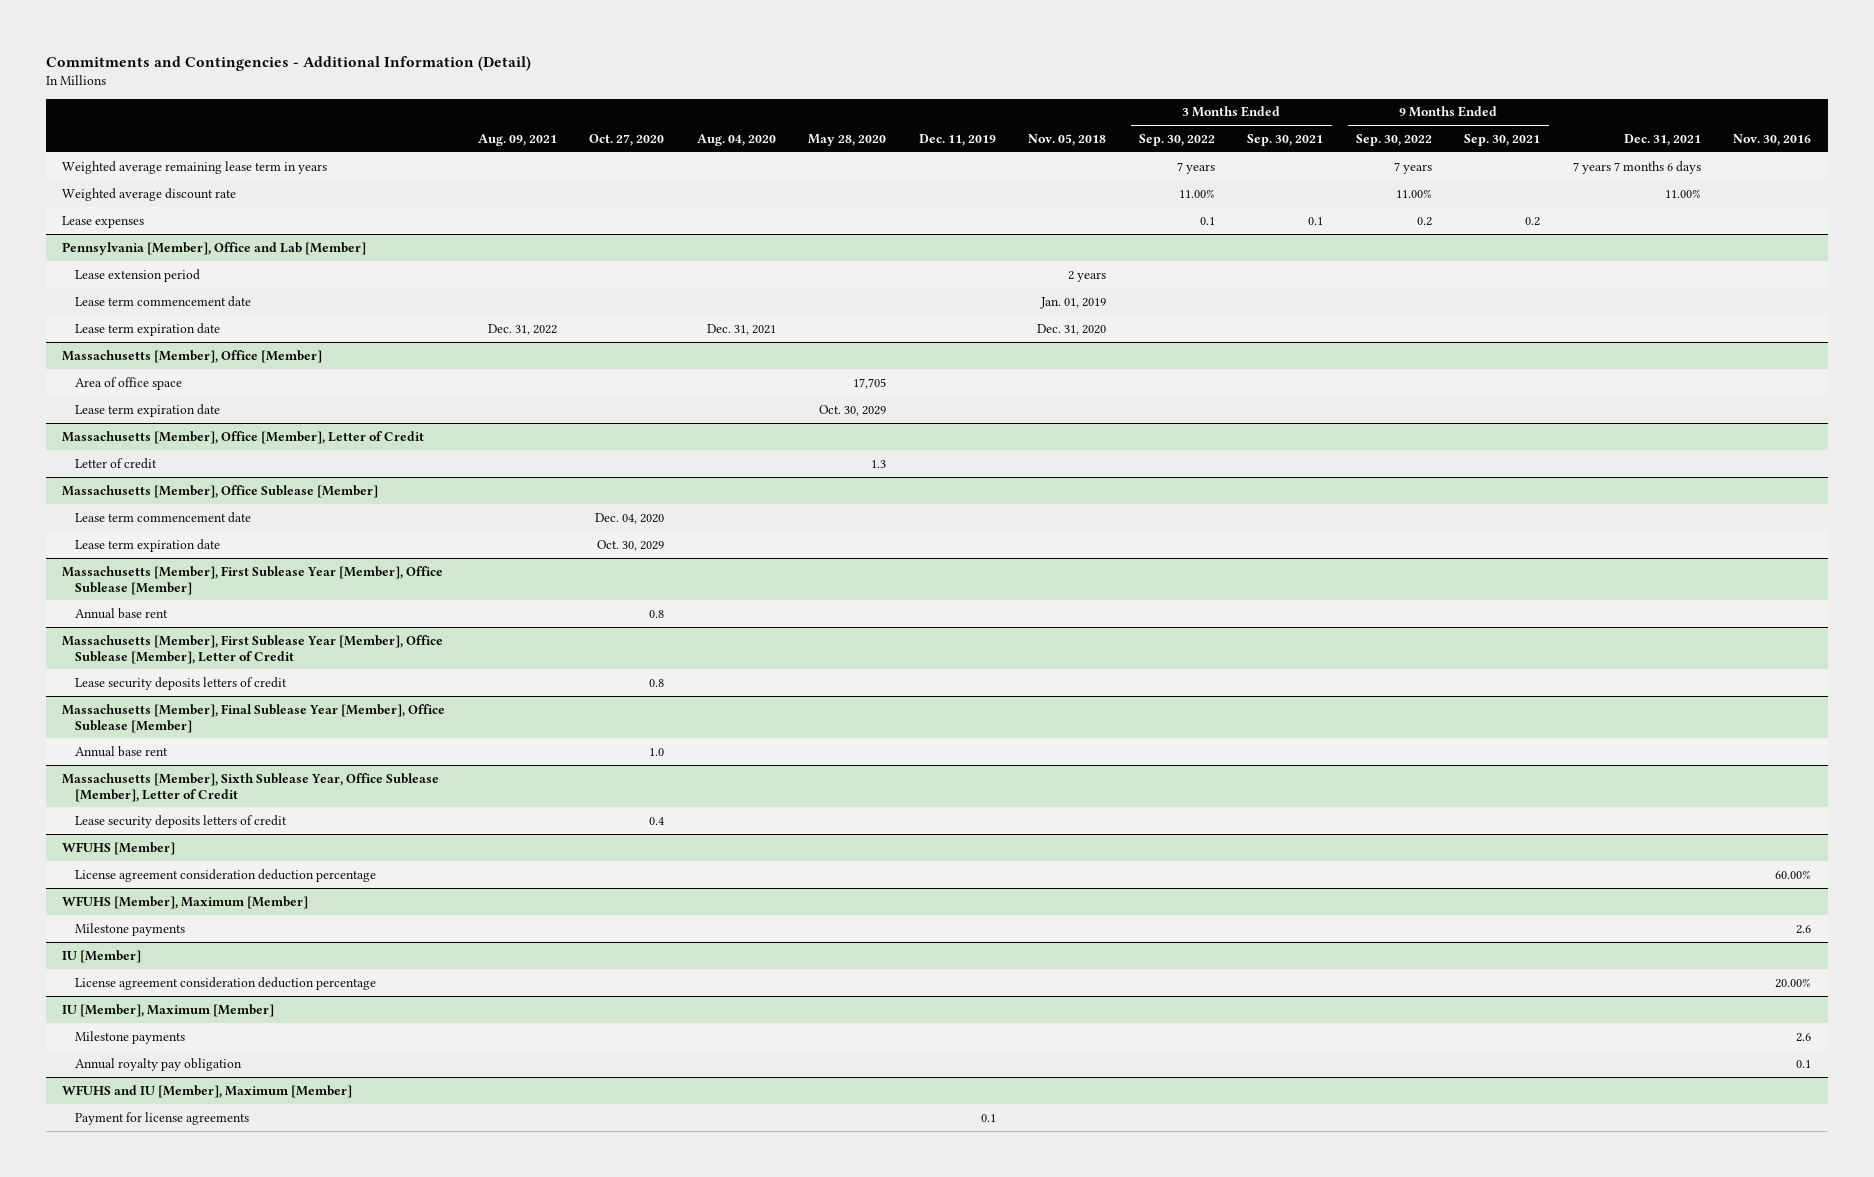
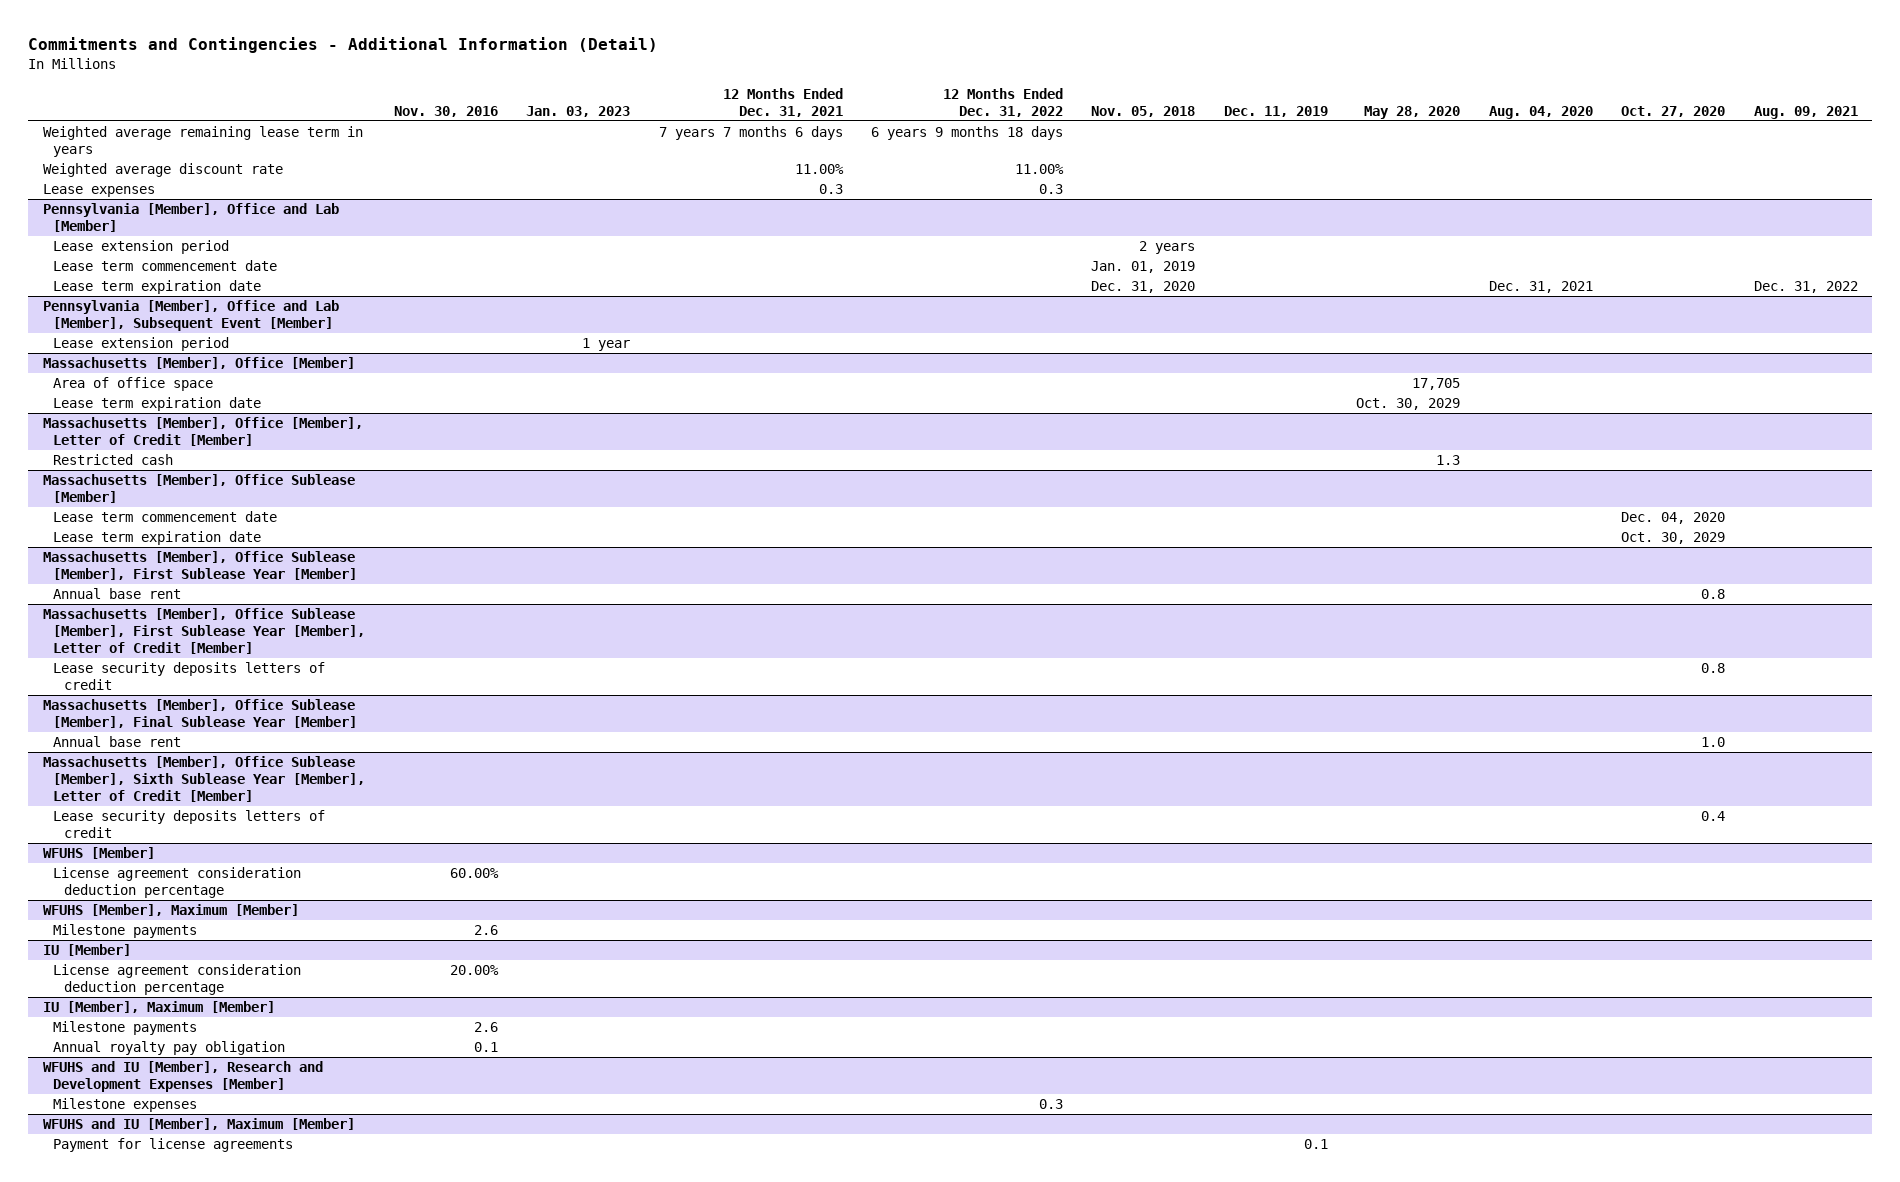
- | Aug. 09, 2021 | Oct. 27, 2020 | Aug. 04, 2020 | May 28, 2020 | Dec. 11, 2019 | Nov. 05, 2018 | 3 Months Ended Sep. 30, 2022 | 3 Months Ended Sep. 30, 2021 | 9 Months Ended Sep. 30, 2022 | 9 Months Ended Sep. 30, 2021 | Dec. 31, 2021 | Nov. 30, 2016
+ | Nov. 30, 2016 | Jan. 03, 2023 | 12 Months Ended Dec. 31, 2021 | 12 Months Ended Dec. 31, 2022 | Nov. 05, 2018 | Dec. 11, 2019 | May 28, 2020 | Aug. 04, 2020 | Oct. 27, 2020 | Aug. 09, 2021
+ Pennsylvania [Member], Office and Lab [Member], Subsequent Event [Member]
+ Lease extension period | | 1 year | | | | | | | |
- Massachusetts [Member], Office [Member], Letter of Credit
- Letter of credit | | | | 1.3 | | | | | | | |
+ Massachusetts [Member], Office [Member], Letter of Credit [Member]
+ Restricted cash | | | | | | | 1.3 | | |
- Massachusetts [Member], First Sublease Year [Member], Office Sublease [Member]
+ Massachusetts [Member], Office Sublease [Member], First Sublease Year [Member]
- Massachusetts [Member], First Sublease Year [Member], Office Sublease [Member], Letter of Credit
+ Massachusetts [Member], Office Sublease [Member], First Sublease Year [Member], Letter of Credit [Member]
- Massachusetts [Member], Final Sublease Year [Member], Office Sublease [Member]
+ Massachusetts [Member], Office Sublease [Member], Final Sublease Year [Member]
- Massachusetts [Member], Sixth Sublease Year, Office Sublease [Member], Letter of Credit
+ Massachusetts [Member], Office Sublease [Member], Sixth Sublease Year [Member], Letter of Credit [Member]
+ WFUHS and IU [Member], Research and Development Expenses [Member]
+ Milestone expenses | | | | 0.3 | | | | | |

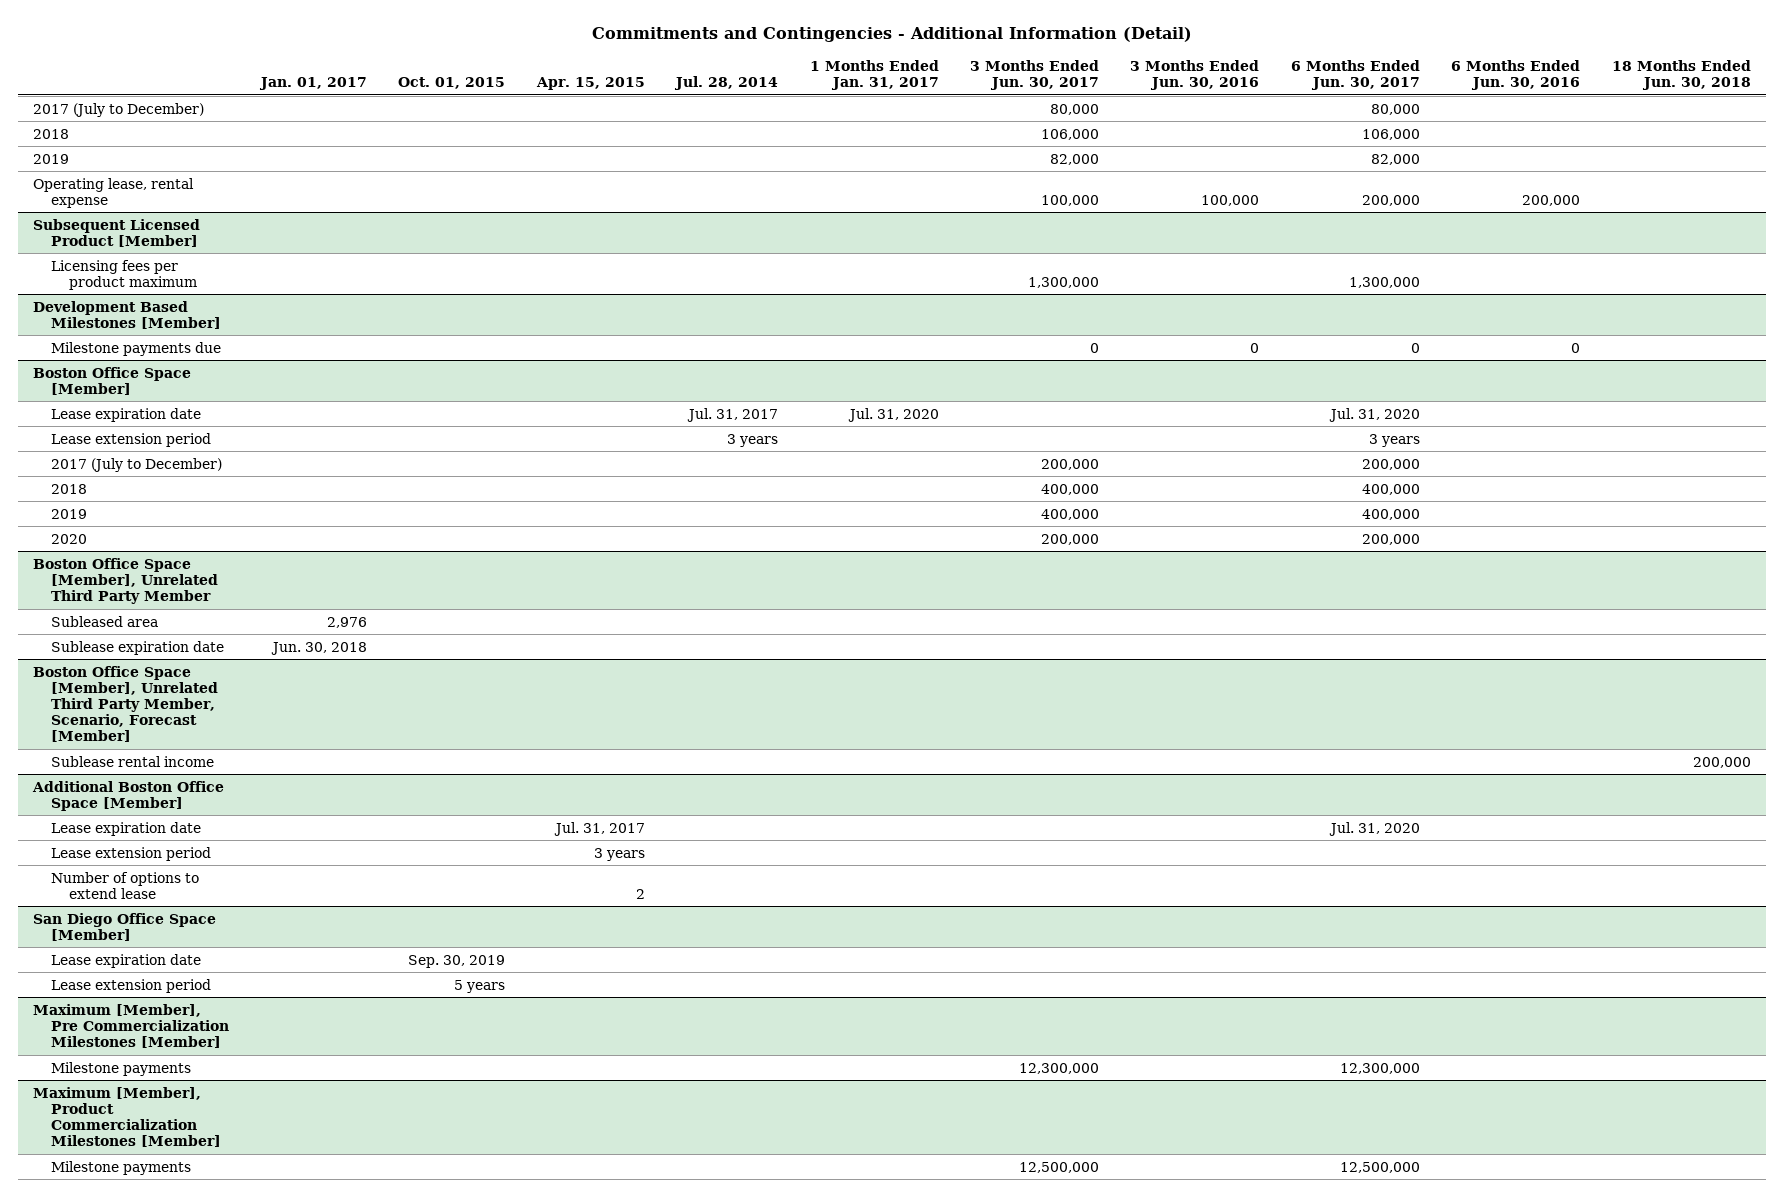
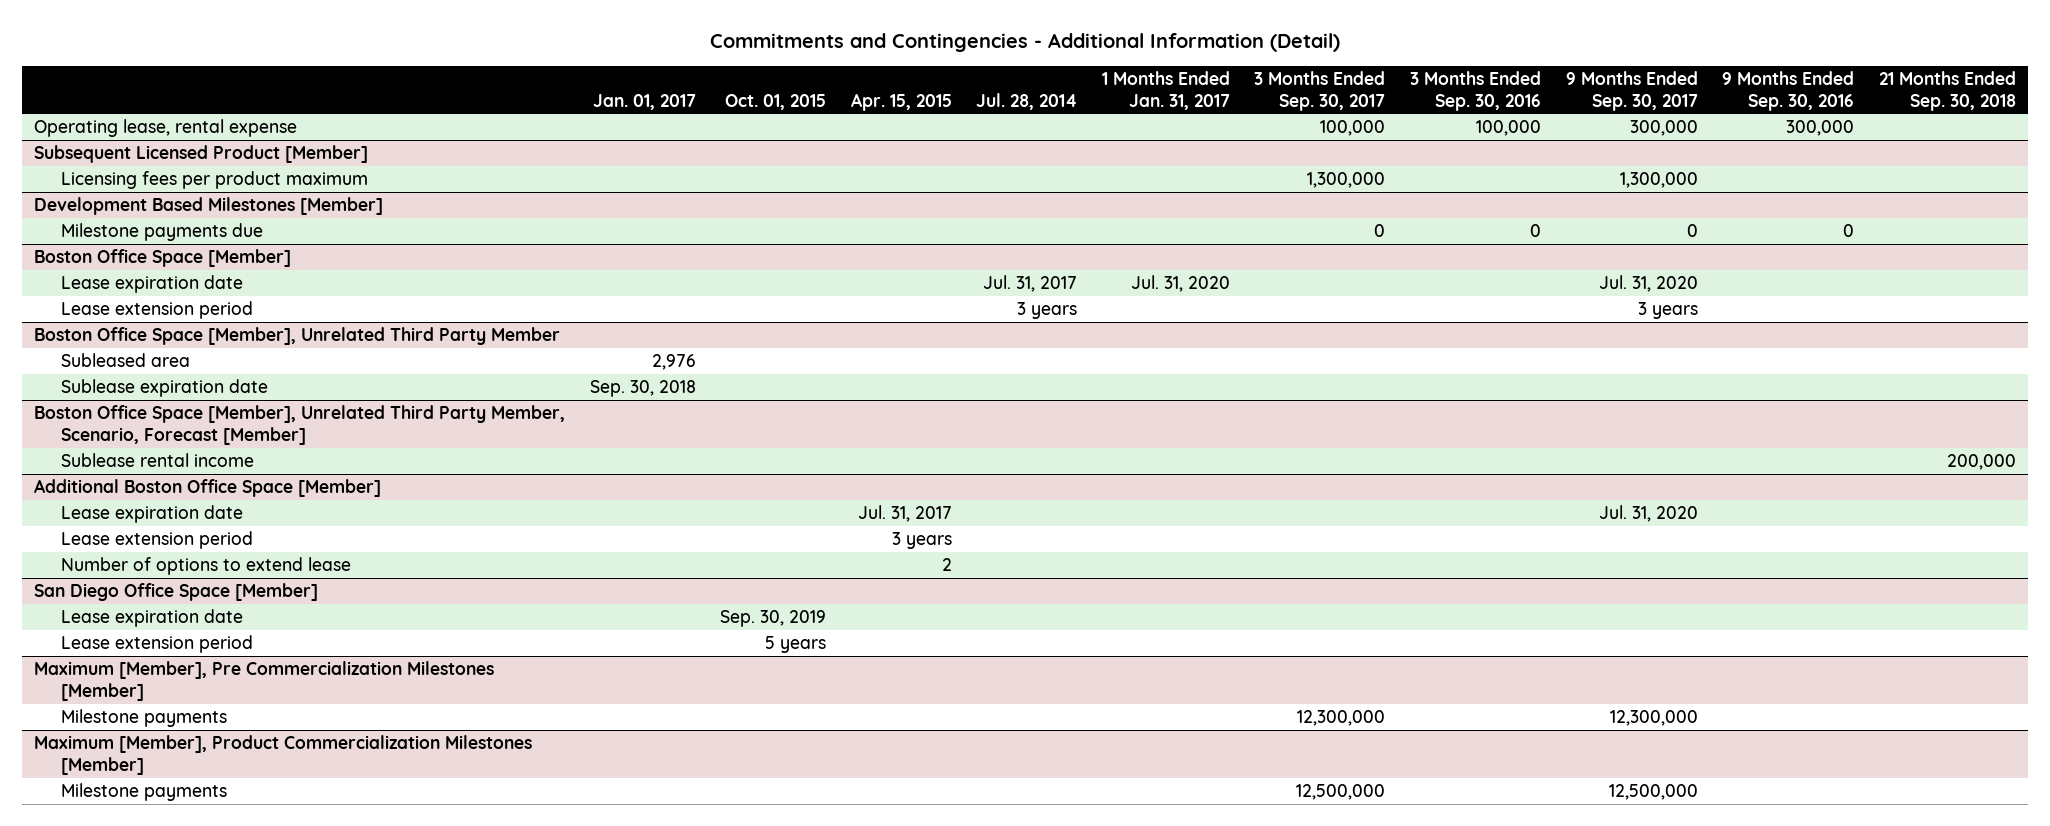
- | Jan. 01, 2017 | Oct. 01, 2015 | Apr. 15, 2015 | Jul. 28, 2014 | 1 Months Ended Jan. 31, 2017 | 3 Months Ended Jun. 30, 2017 | 3 Months Ended Jun. 30, 2016 | 6 Months Ended Jun. 30, 2017 | 6 Months Ended Jun. 30, 2016 | 18 Months Ended Jun. 30, 2018
+ | Jan. 01, 2017 | Oct. 01, 2015 | Apr. 15, 2015 | Jul. 28, 2014 | 1 Months Ended Jan. 31, 2017 | 3 Months Ended Sep. 30, 2017 | 3 Months Ended Sep. 30, 2016 | 9 Months Ended Sep. 30, 2017 | 9 Months Ended Sep. 30, 2016 | 21 Months Ended Sep. 30, 2018
- 2017 (July to December) | | | | | | 80,000 | | 80,000 | |
- 2018 | | | | | | 106,000 | | 106,000 | |
- 2019 | | | | | | 82,000 | | 82,000 | |
@ Boston Office Space [Member]
- 2017 (July to December) | | | | | | 200,000 | | 200,000 | |
- 2018 | | | | | | 400,000 | | 400,000 | |
- 2019 | | | | | | 400,000 | | 400,000 | |
- 2020 | | | | | | 200,000 | | 200,000 | |
@ Boston Office Space [Member], Unrelated Third Party Member
- Sublease expiration date | Jun. 30, 2018 | | | | | | | | |
+ Sublease expiration date | Sep. 30, 2018 | | | | | | | | |

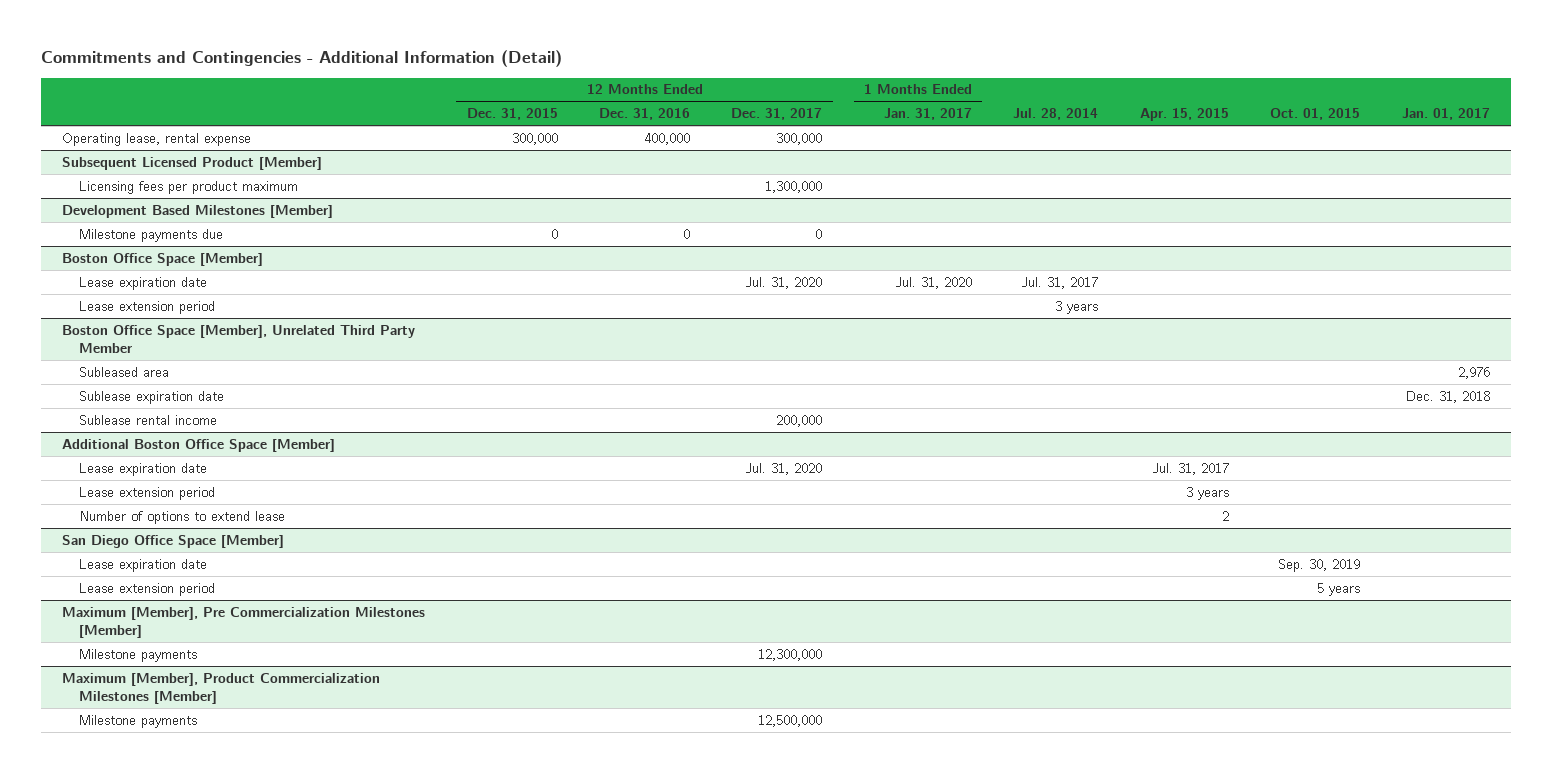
- | Jan. 01, 2017 | Oct. 01, 2015 | Apr. 15, 2015 | Jul. 28, 2014 | 1 Months Ended Jan. 31, 2017 | 3 Months Ended Sep. 30, 2017 | 3 Months Ended Sep. 30, 2016 | 9 Months Ended Sep. 30, 2017 | 9 Months Ended Sep. 30, 2016 | 21 Months Ended Sep. 30, 2018
+ | 12 Months Ended Dec. 31, 2015 | 12 Months Ended Dec. 31, 2016 | 12 Months Ended Dec. 31, 2017 | 1 Months Ended Jan. 31, 2017 | Jul. 28, 2014 | Apr. 15, 2015 | Oct. 01, 2015 | Jan. 01, 2017
@ Boston Office Space [Member], Unrelated Third Party Member
- Sublease expiration date | Sep. 30, 2018 | | | | | | | | |
- Boston Office Space [Member], Unrelated Third Party Member, Scenario, Forecast [Member]
- Sublease rental income | | | | | | | | | | 200,000
@ Boston Office Space [Member], Unrelated Third Party Member
+ Sublease expiration date | | | | | | | | Dec. 31, 2018
+ Sublease rental income | | | 200,000 | | | | |

